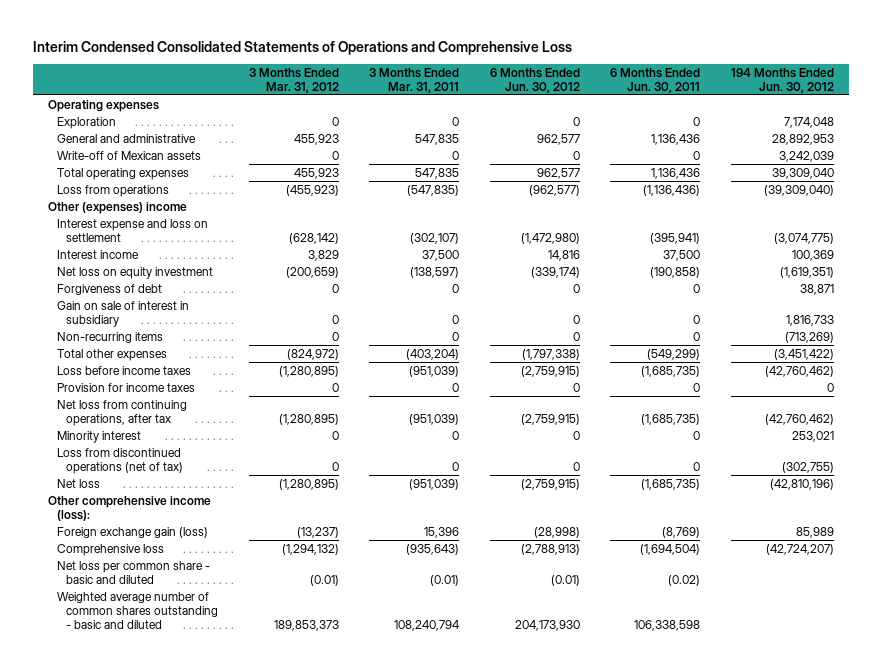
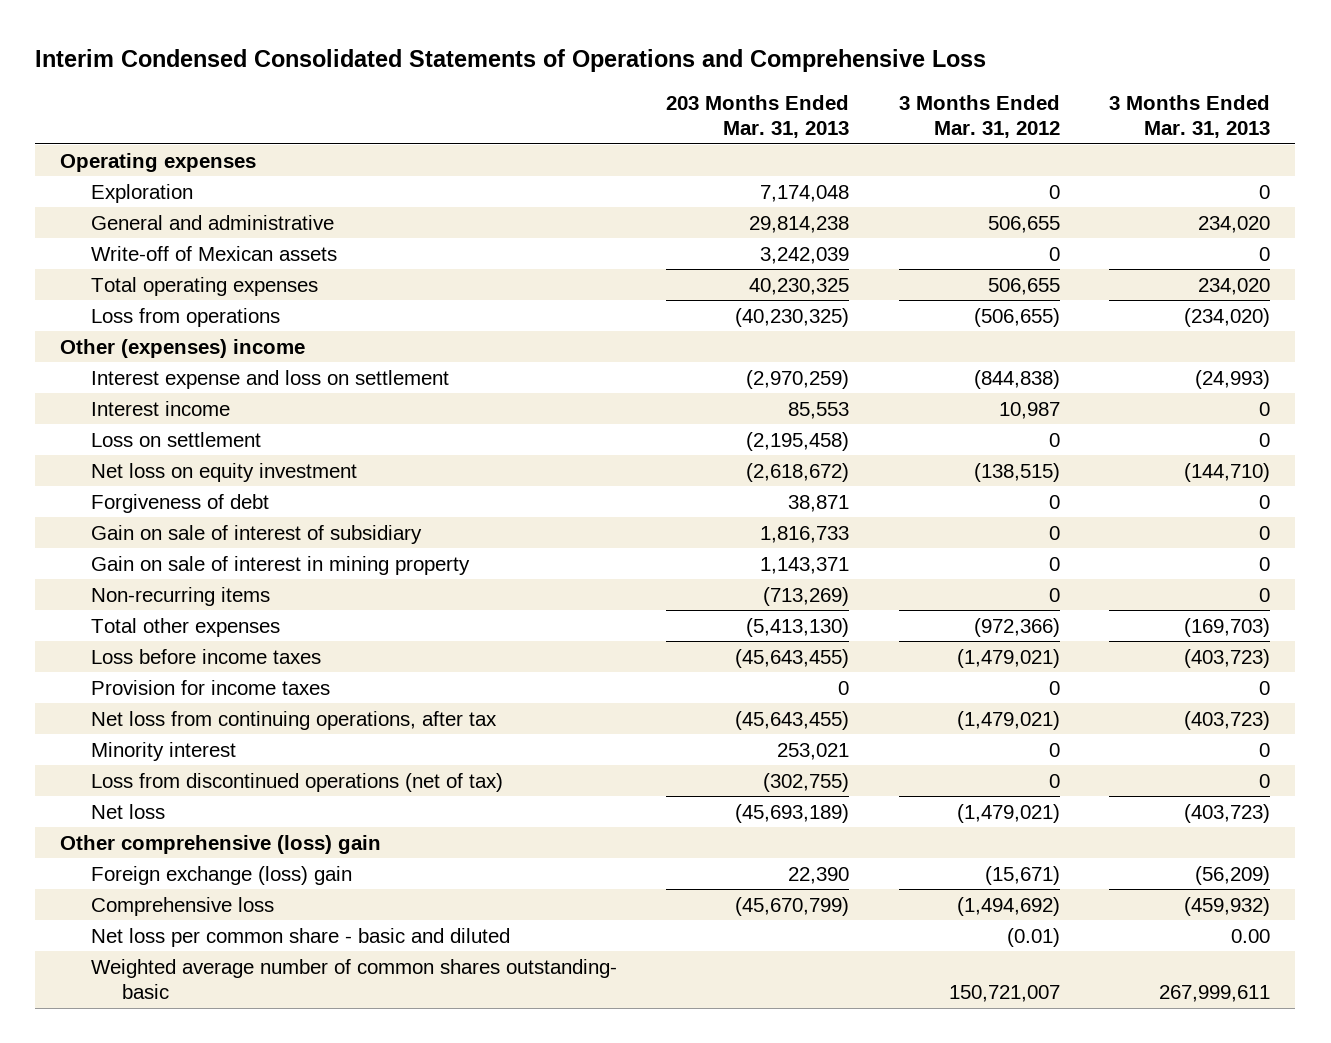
- | 3 Months Ended Mar. 31, 2012 | 3 Months Ended Mar. 31, 2011 | 6 Months Ended Jun. 30, 2012 | 6 Months Ended Jun. 30, 2011 | 194 Months Ended Jun. 30, 2012
+ | 203 Months Ended Mar. 31, 2013 | 3 Months Ended Mar. 31, 2012 | 3 Months Ended Mar. 31, 2013
- General and administrative | 455,923 | 547,835 | 962,577 | 1,136,436 | 28,892,953
+ General and administrative | 29,814,238 | 506,655 | 234,020
- Total operating expenses | 455,923 | 547,835 | 962,577 | 1,136,436 | 39,309,040
- Loss from operations | (455,923) | (547,835) | (962,577) | (1,136,436) | (39,309,040)
+ Total operating expenses | 40,230,325 | 506,655 | 234,020
+ Loss from operations | (40,230,325) | (506,655) | (234,020)
- Interest expense and loss on settlement | (628,142) | (302,107) | (1,472,980) | (395,941) | (3,074,775)
- Interest income | 3,829 | 37,500 | 14,816 | 37,500 | 100,369
- Net loss on equity investment | (200,659) | (138,597) | (339,174) | (190,858) | (1,619,351)
+ Interest expense and loss on settlement | (2,970,259) | (844,838) | (24,993)
+ Interest income | 85,553 | 10,987 | 0
+ Loss on settlement | (2,195,458) | 0 | 0
+ Net loss on equity investment | (2,618,672) | (138,515) | (144,710)
- Gain on sale of interest in subsidiary | 0 | 0 | 0 | 0 | 1,816,733
+ Gain on sale of interest of subsidiary | 1,816,733 | 0 | 0
+ Gain on sale of interest in mining property | 1,143,371 | 0 | 0
- Total other expenses | (824,972) | (403,204) | (1,797,338) | (549,299) | (3,451,422)
- Loss before income taxes | (1,280,895) | (951,039) | (2,759,915) | (1,685,735) | (42,760,462)
+ Total other expenses | (5,413,130) | (972,366) | (169,703)
+ Loss before income taxes | (45,643,455) | (1,479,021) | (403,723)
- Net loss from continuing operations, after tax | (1,280,895) | (951,039) | (2,759,915) | (1,685,735) | (42,760,462)
+ Net loss from continuing operations, after tax | (45,643,455) | (1,479,021) | (403,723)
- Net loss | (1,280,895) | (951,039) | (2,759,915) | (1,685,735) | (42,810,196)
- Other comprehensive income (loss):
- Foreign exchange gain (loss) | (13,237) | 15,396 | (28,998) | (8,769) | 85,989
- Comprehensive loss | (1,294,132) | (935,643) | (2,788,913) | (1,694,504) | (42,724,207)
+ Net loss | (45,693,189) | (1,479,021) | (403,723)
+ Other comprehensive (loss) gain
+ Foreign exchange (loss) gain | 22,390 | (15,671) | (56,209)
+ Comprehensive loss | (45,670,799) | (1,494,692) | (459,932)
- Weighted average number of common shares outstanding - basic and diluted | 189,853,373 | 108,240,794 | 204,173,930 | 106,338,598 |
+ Weighted average number of common shares outstanding- basic | | 150,721,007 | 267,999,611

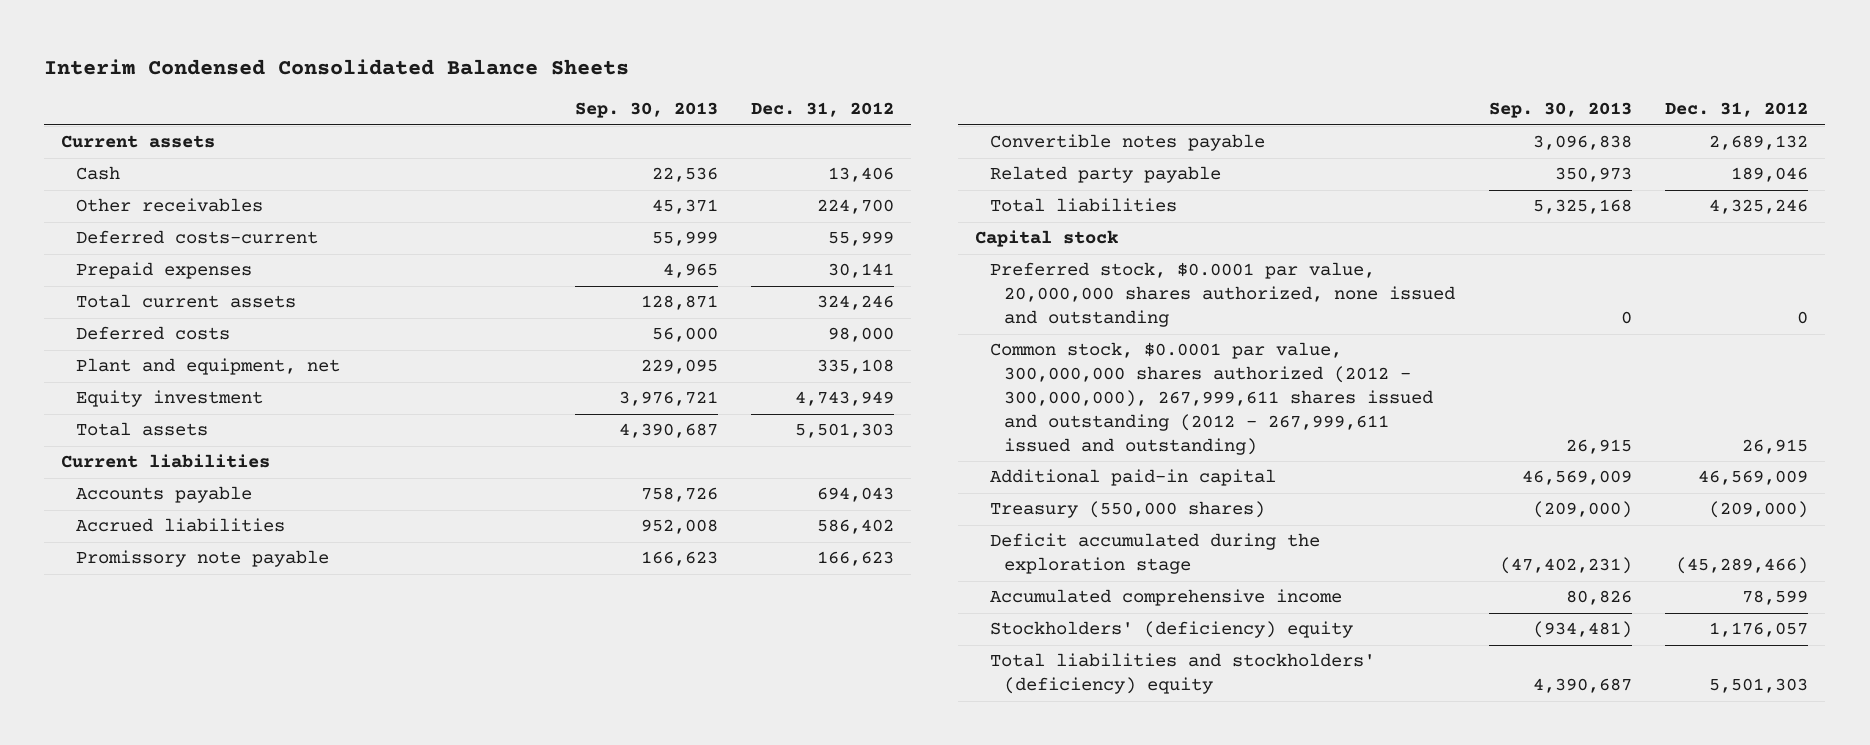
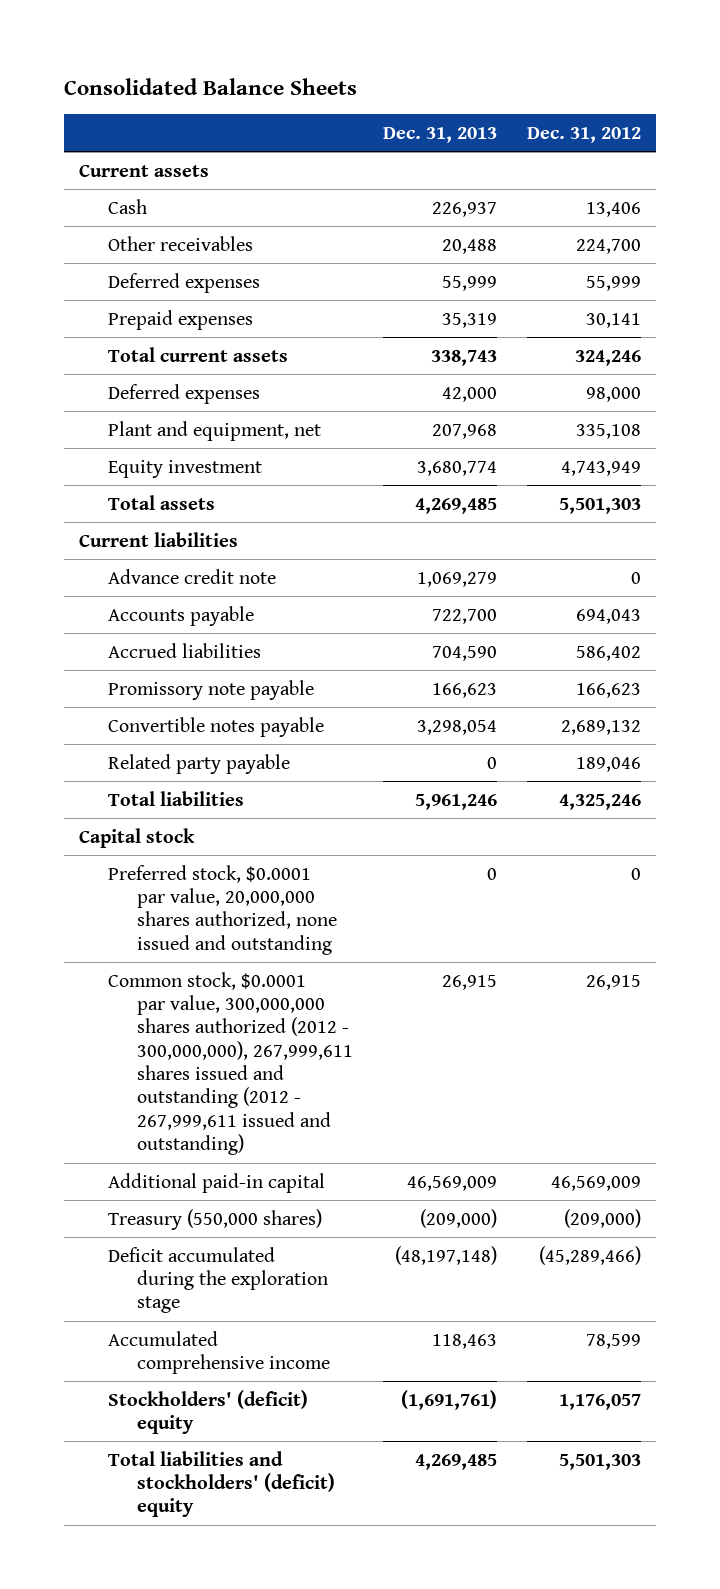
- Interim Condensed Consolidated Balance Sheets
+ Consolidated Balance Sheets
- | Sep. 30, 2013 | Dec. 31, 2012
+ | Dec. 31, 2013 | Dec. 31, 2012
- Deferred costs-current | 55,999 | 55,999
+ Deferred expenses | 55,999 | 55,999
- Deferred costs | 56,000 | 98,000
+ Deferred expenses | 42,000 | 98,000
+ Advance credit note | 1,069,279 | 0
- Stockholders' (deficiency) equity | (934,481) | 1,176,057
- Total liabilities and stockholders' (deficiency) equity | 4,390,687 | 5,501,303
+ Stockholders' (deficit) equity | (1,691,761) | 1,176,057
+ Total liabilities and stockholders' (deficit) equity | 4,269,485 | 5,501,303

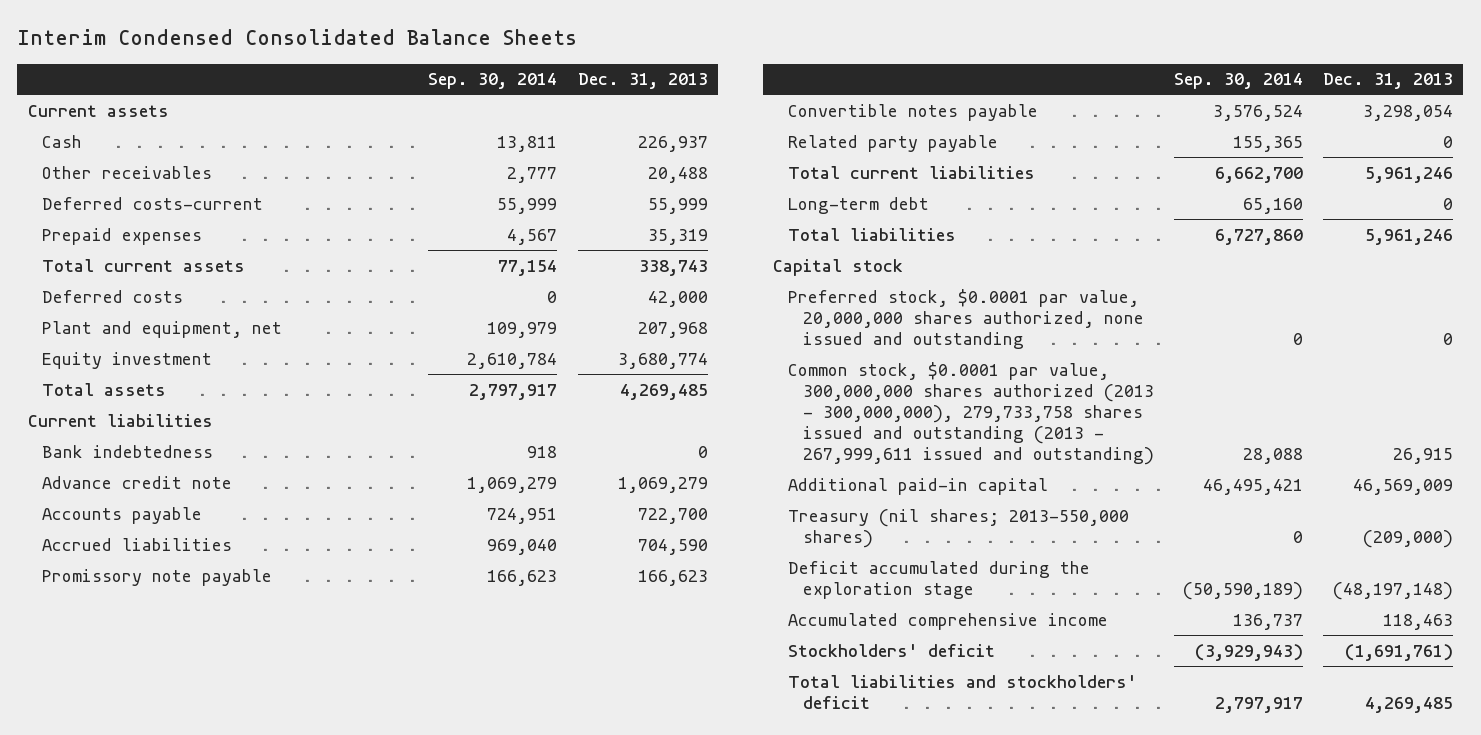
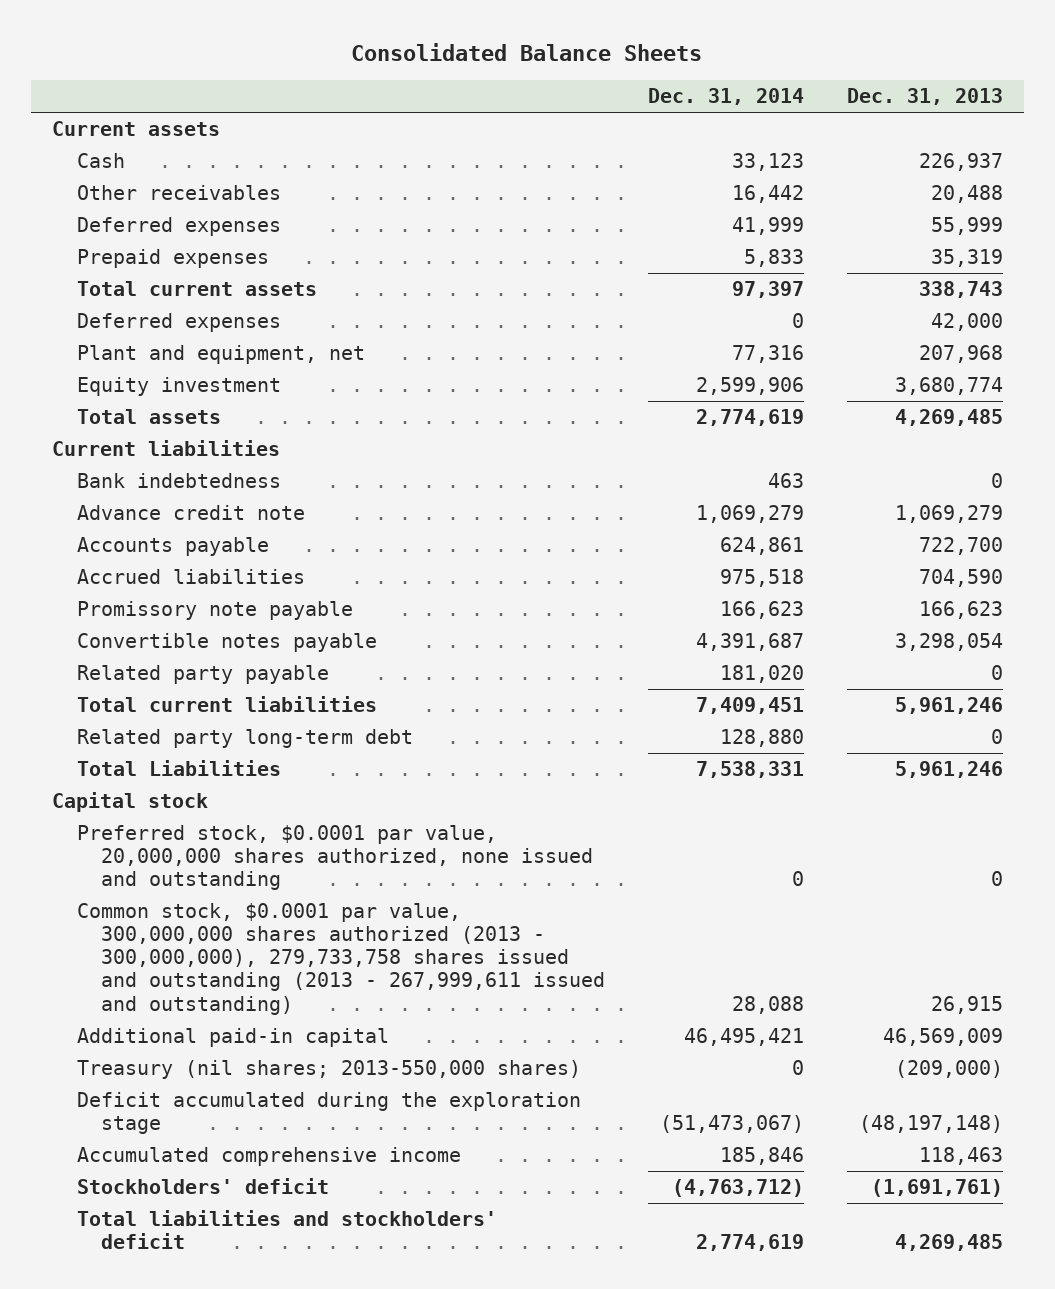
- Interim Condensed Consolidated Balance Sheets
+ Consolidated Balance Sheets
- | Sep. 30, 2014 | Dec. 31, 2013
+ | Dec. 31, 2014 | Dec. 31, 2013
- Deferred costs-current | 55,999 | 55,999
+ Deferred expenses | 41,999 | 55,999
- Deferred costs | 0 | 42,000
+ Deferred expenses | 0 | 42,000
- Long-term debt | 65,160 | 0
- Total liabilities | 6,727,860 | 5,961,246
+ Related party long-term debt | 128,880 | 0
+ Total Liabilities | 7,538,331 | 5,961,246

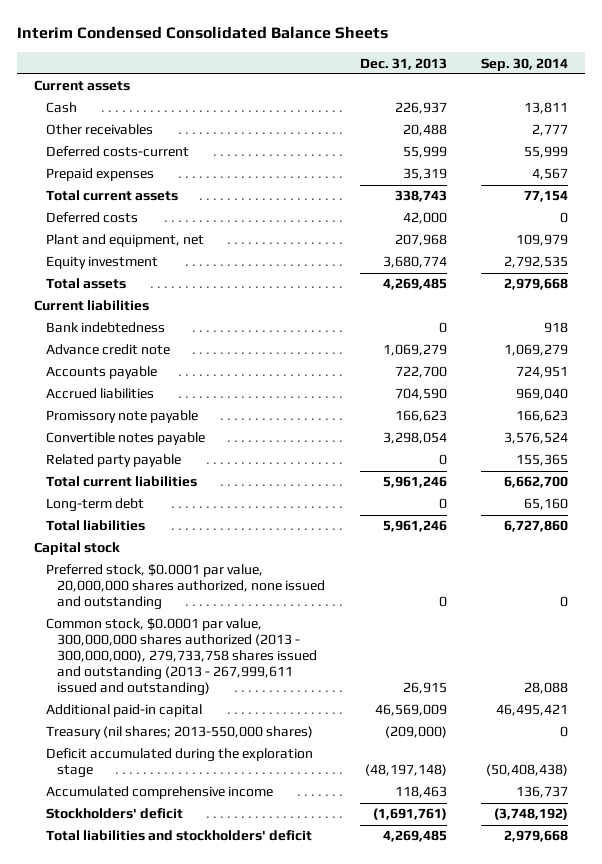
- Consolidated Balance Sheets
+ Interim Condensed Consolidated Balance Sheets
- | Dec. 31, 2014 | Dec. 31, 2013
+ | Dec. 31, 2013 | Sep. 30, 2014
- Deferred expenses | 41,999 | 55,999
+ Deferred costs-current | 55,999 | 55,999
- Deferred expenses | 0 | 42,000
+ Deferred costs | 42,000 | 0
- Related party long-term debt | 128,880 | 0
- Total Liabilities | 7,538,331 | 5,961,246
+ Long-term debt | 0 | 65,160
+ Total liabilities | 5,961,246 | 6,727,860

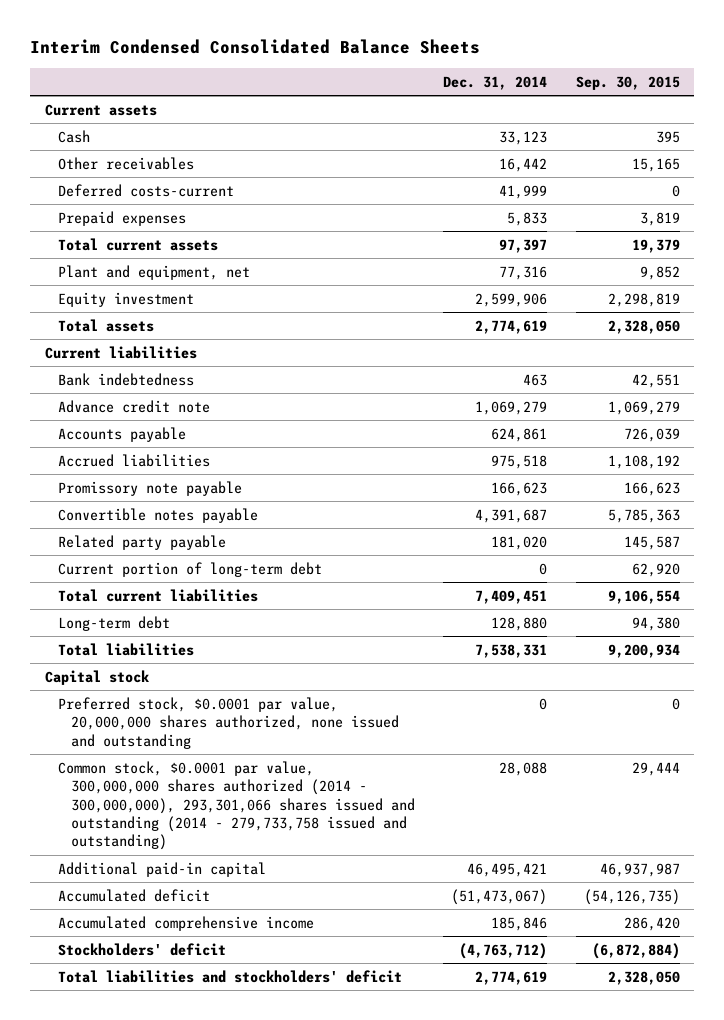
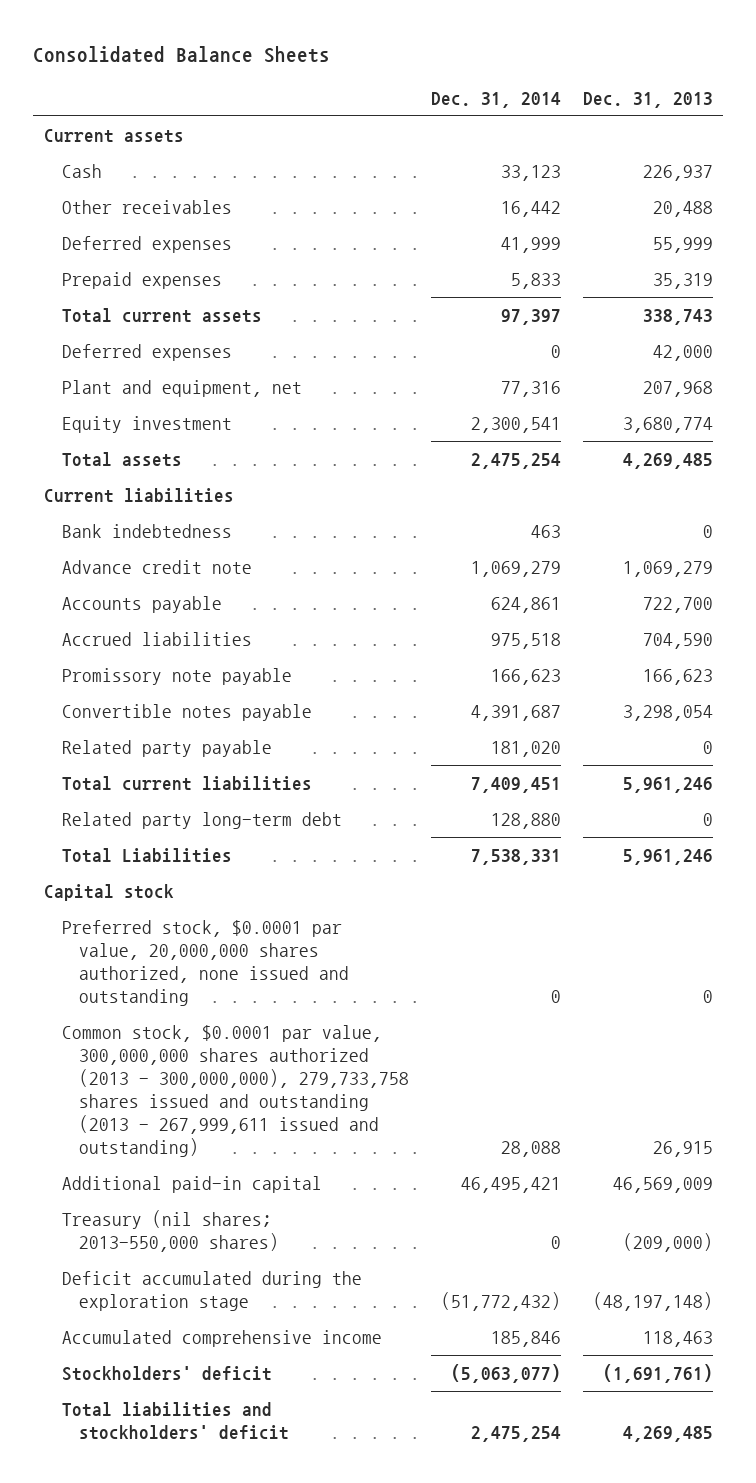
- Interim Condensed Consolidated Balance Sheets
+ Consolidated Balance Sheets
- | Dec. 31, 2014 | Sep. 30, 2015
+ | Dec. 31, 2014 | Dec. 31, 2013
- Deferred costs-current | 41,999 | 0
+ Deferred expenses | 41,999 | 55,999
+ Deferred expenses | 0 | 42,000
- Equity investment | 2,599,906 | 2,298,819
- Total assets | 2,774,619 | 2,328,050
+ Equity investment | 2,300,541 | 3,680,774
+ Total assets | 2,475,254 | 4,269,485
- Current portion of long-term debt | 0 | 62,920
- Long-term debt | 128,880 | 94,380
- Total liabilities | 7,538,331 | 9,200,934
+ Related party long-term debt | 128,880 | 0
+ Total Liabilities | 7,538,331 | 5,961,246
- Common stock, $0.0001 par value, 300,000,000 shares authorized (2014 - 300,000,000), 293,301,066 shares issued and outstanding (2014 - 279,733,758 issued and outstanding) | 28,088 | 29,444
+ Common stock, $0.0001 par value, 300,000,000 shares authorized (2013 - 300,000,000), 279,733,758 shares issued and outstanding (2013 - 267,999,611 issued and outstanding) | 28,088 | 26,915
- Accumulated deficit | (51,473,067) | (54,126,735)
+ Treasury (nil shares; 2013-550,000 shares) | 0 | (209,000)
+ Deficit accumulated during the exploration stage | (51,772,432) | (48,197,148)
- Stockholders' deficit | (4,763,712) | (6,872,884)
- Total liabilities and stockholders' deficit | 2,774,619 | 2,328,050
+ Stockholders' deficit | (5,063,077) | (1,691,761)
+ Total liabilities and stockholders' deficit | 2,475,254 | 4,269,485

